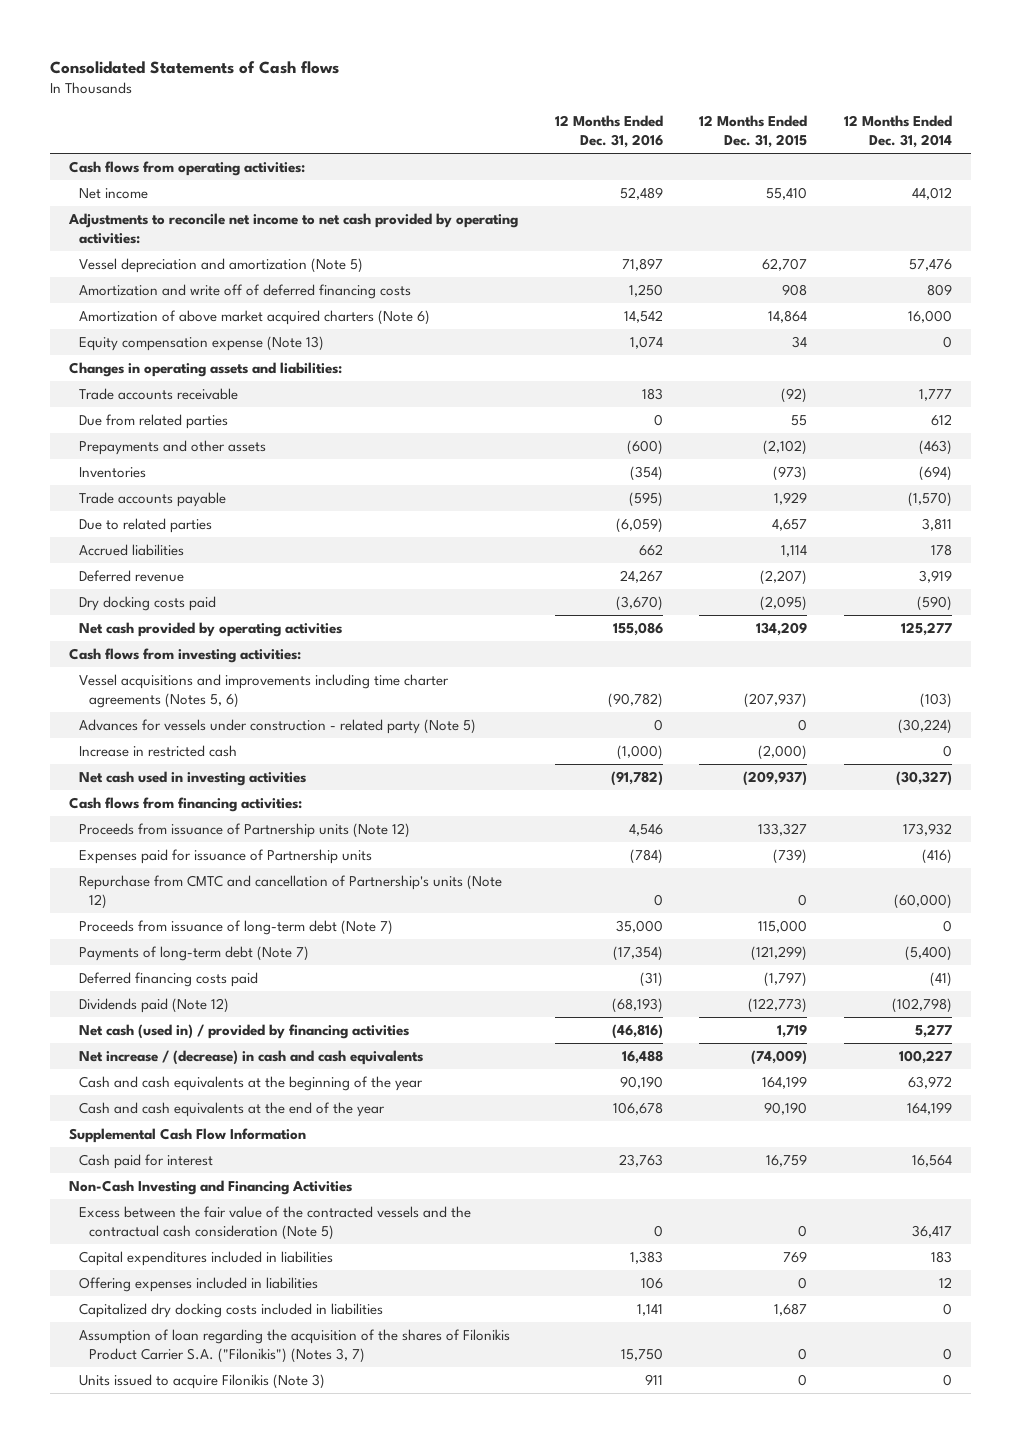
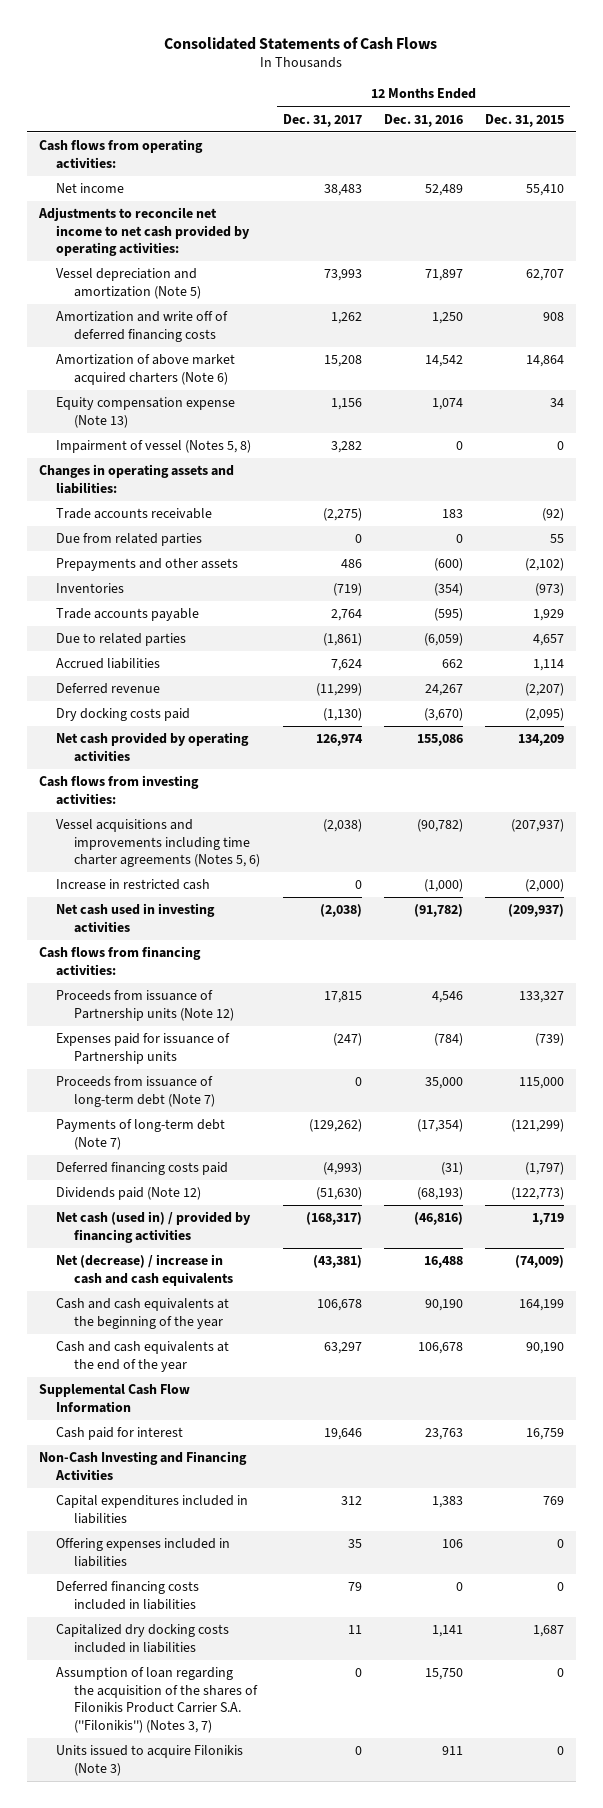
- Consolidated Statements of Cash flows
+ Consolidated Statements of Cash Flows
- | 12 Months Ended Dec. 31, 2016 | 12 Months Ended Dec. 31, 2015 | 12 Months Ended Dec. 31, 2014
+ | 12 Months Ended Dec. 31, 2017 | 12 Months Ended Dec. 31, 2016 | 12 Months Ended Dec. 31, 2015
+ Impairment of vessel (Notes 5, 8) | 3,282 | 0 | 0
- Advances for vessels under construction - related party (Note 5) | 0 | 0 | (30,224)
- Repurchase from CMTC and cancellation of Partnership's units (Note 12) | 0 | 0 | (60,000)
- Net increase / (decrease) in cash and cash equivalents | 16,488 | (74,009) | 100,227
+ Net (decrease) / increase in cash and cash equivalents | (43,381) | 16,488 | (74,009)
- Excess between the fair value of the contracted vessels and the contractual cash consideration (Note 5) | 0 | 0 | 36,417
+ Deferred financing costs included in liabilities | 79 | 0 | 0
- Assumption of loan regarding the acquisition of the shares of Filonikis Product Carrier S.A. ("Filonikis") (Notes 3, 7) | 15,750 | 0 | 0
+ Assumption of loan regarding the acquisition of the shares of Filonikis Product Carrier S.A. (''Filonikis'') (Notes 3, 7) | 0 | 15,750 | 0

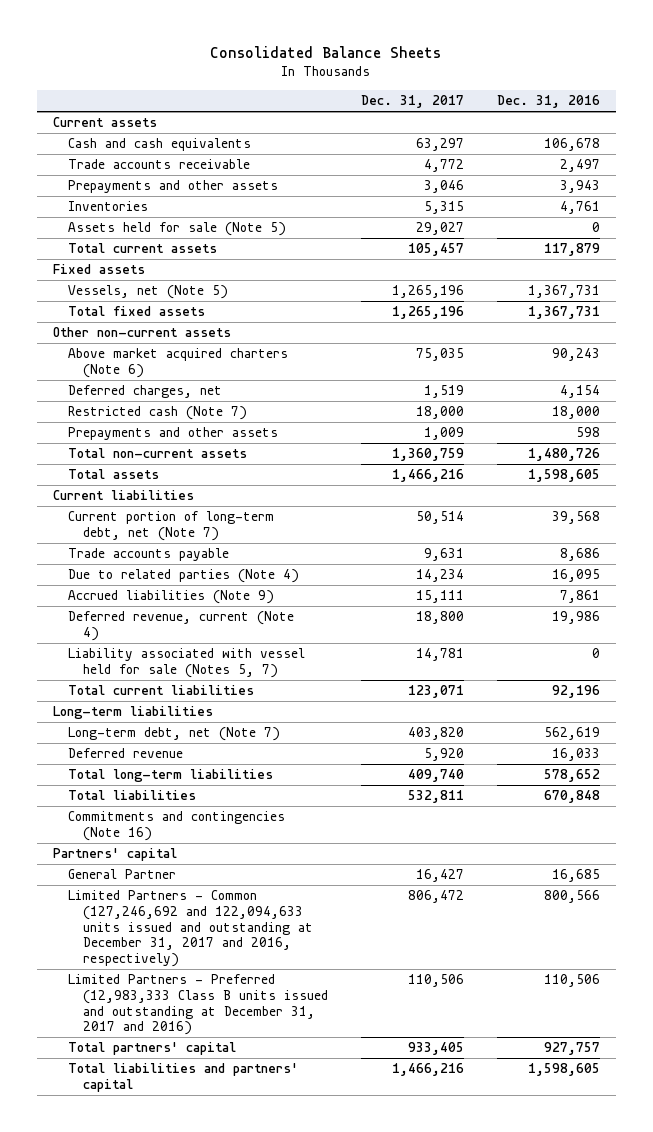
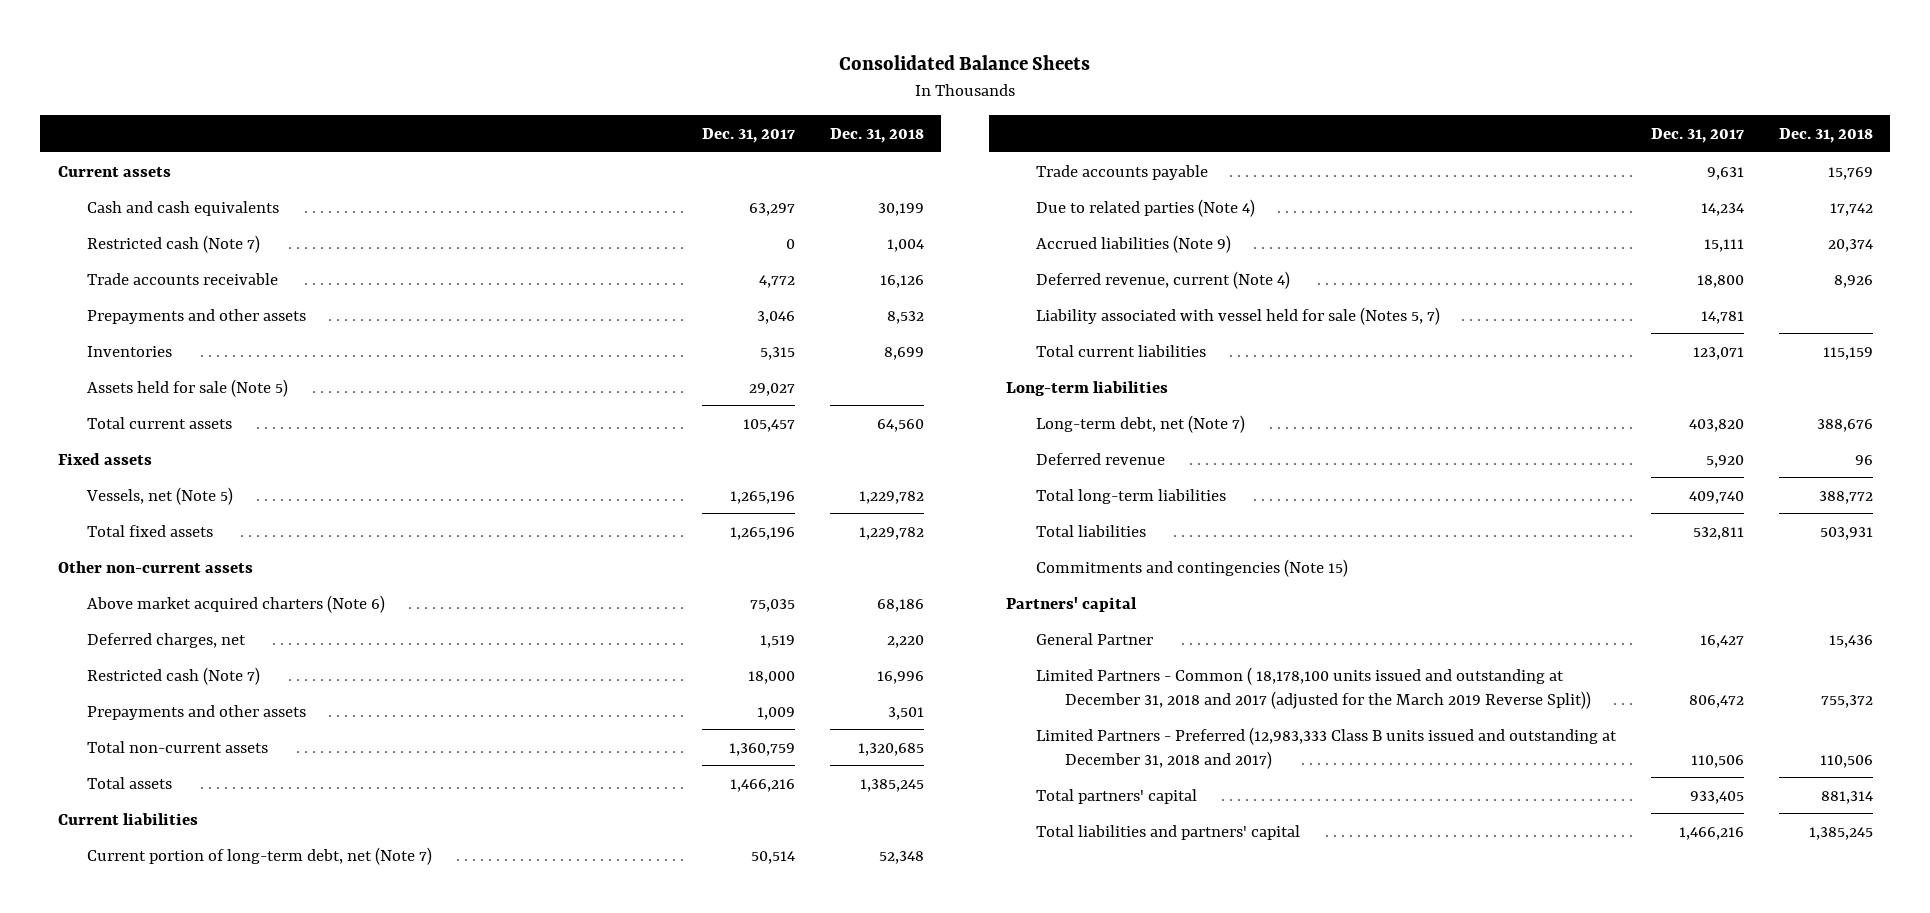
- | Dec. 31, 2017 | Dec. 31, 2016
+ | Dec. 31, 2017 | Dec. 31, 2018
+ Restricted cash (Note 7) | 0 | 1,004
- Commitments and contingencies (Note 16)
+ Commitments and contingencies (Note 15)
- Limited Partners - Common (127,246,692 and 122,094,633 units issued and outstanding at December 31, 2017 and 2016, respectively) | 806,472 | 800,566
- Limited Partners - Preferred (12,983,333 Class B units issued and outstanding at December 31, 2017 and 2016) | 110,506 | 110,506
+ Limited Partners - Common ( 18,178,100 units issued and outstanding at December 31, 2018 and 2017 (adjusted for the March 2019 Reverse Split)) | 806,472 | 755,372
+ Limited Partners - Preferred (12,983,333 Class B units issued and outstanding at December 31, 2018 and 2017) | 110,506 | 110,506

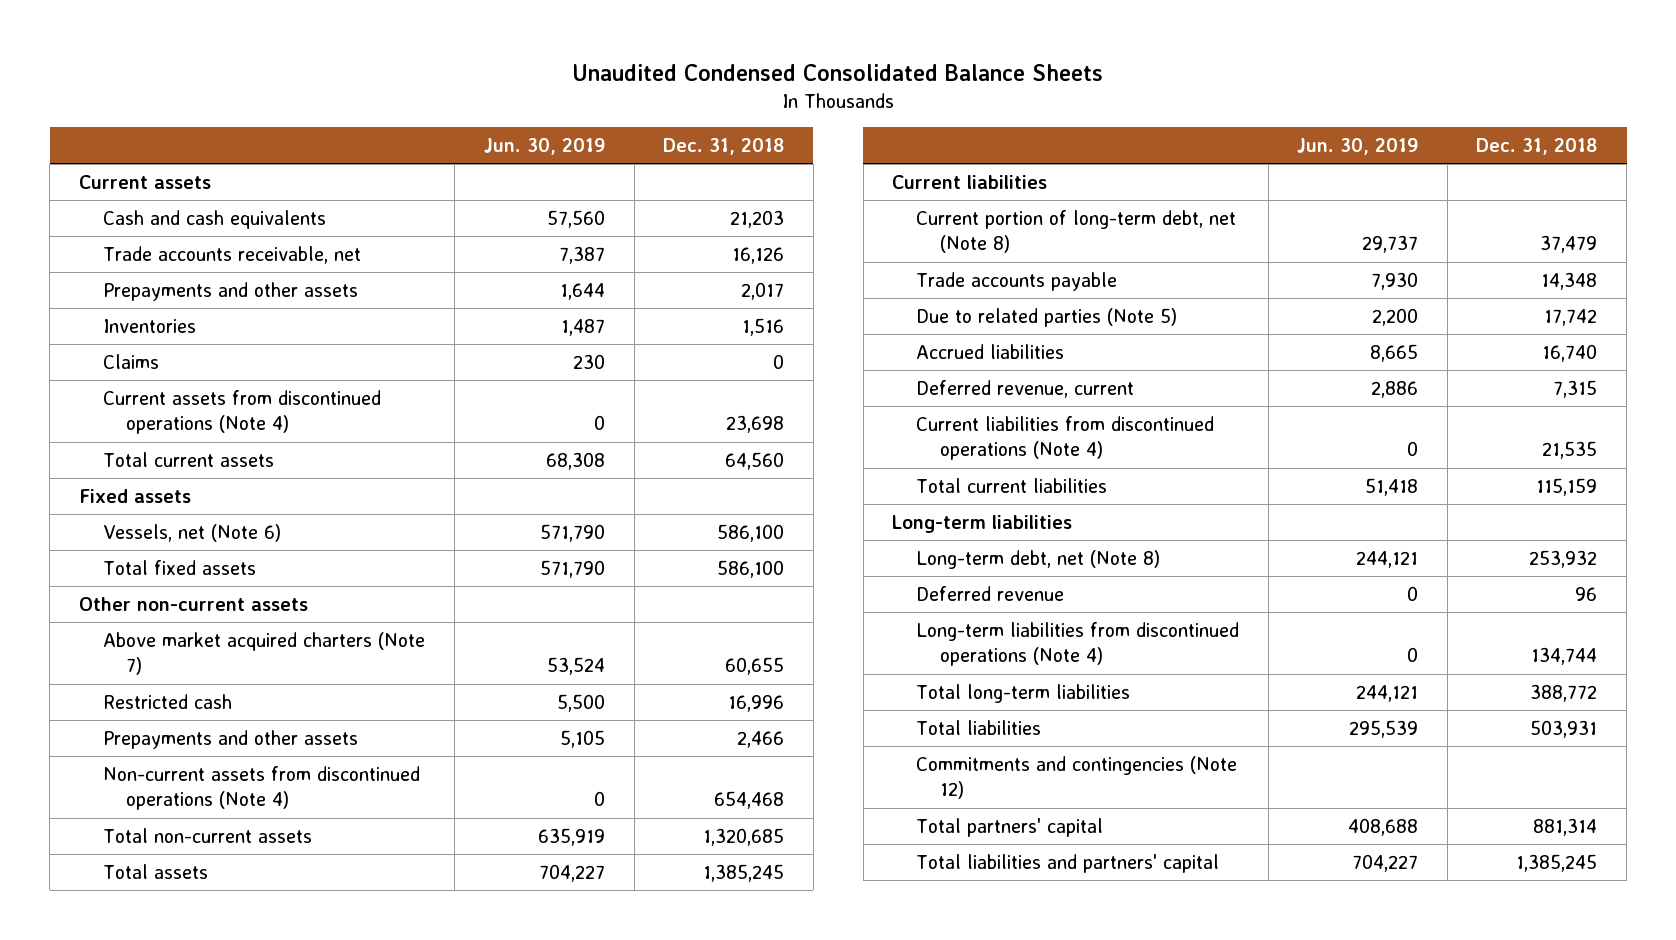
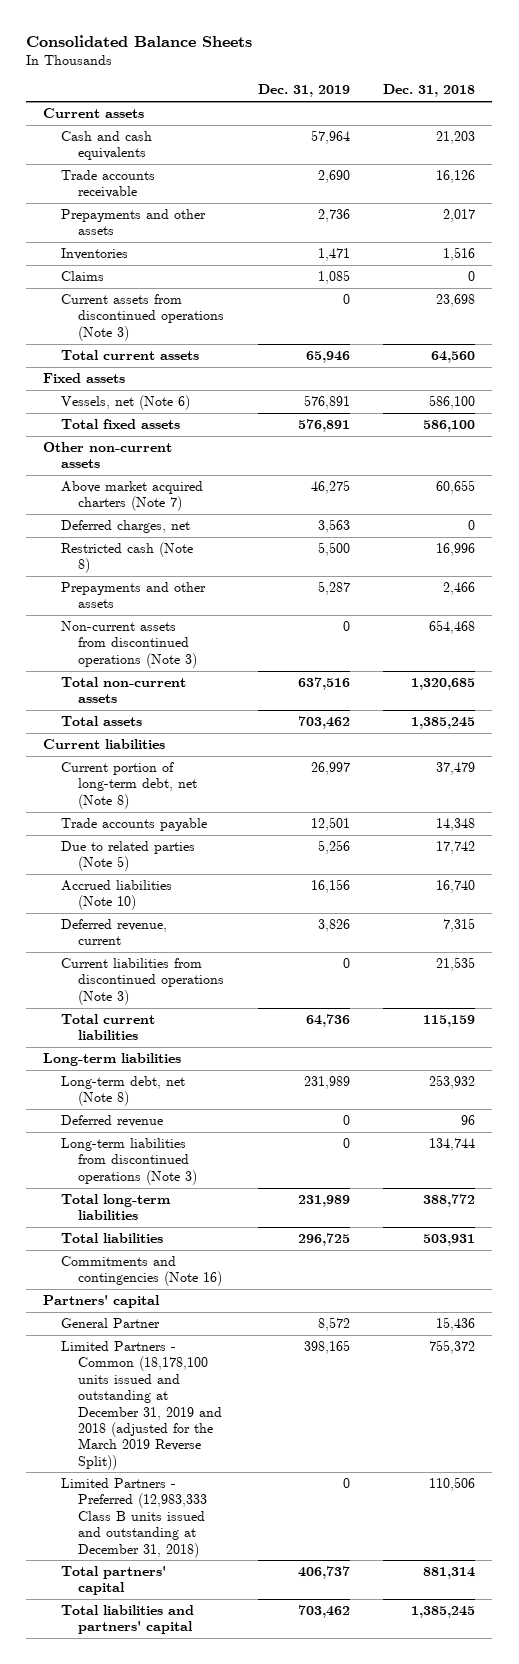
- Unaudited Condensed Consolidated Balance Sheets
+ Consolidated Balance Sheets
- | Jun. 30, 2019 | Dec. 31, 2018
+ | Dec. 31, 2019 | Dec. 31, 2018
- Trade accounts receivable, net | 7,387 | 16,126
+ Trade accounts receivable | 2,690 | 16,126
- Current assets from discontinued operations (Note 4) | 0 | 23,698
+ Current assets from discontinued operations (Note 3) | 0 | 23,698
- Restricted cash | 5,500 | 16,996
+ Deferred charges, net | 3,563 | 0
+ Restricted cash (Note 8) | 5,500 | 16,996
- Non-current assets from discontinued operations (Note 4) | 0 | 654,468
+ Non-current assets from discontinued operations (Note 3) | 0 | 654,468
- Accrued liabilities | 8,665 | 16,740
+ Accrued liabilities (Note 10) | 16,156 | 16,740
- Current liabilities from discontinued operations (Note 4) | 0 | 21,535
+ Current liabilities from discontinued operations (Note 3) | 0 | 21,535
- Long-term liabilities from discontinued operations (Note 4) | 0 | 134,744
+ Long-term liabilities from discontinued operations (Note 3) | 0 | 134,744
- Commitments and contingencies (Note 12)
+ Commitments and contingencies (Note 16)
+ Partners' capital
+ General Partner | 8,572 | 15,436
+ Limited Partners - Common (18,178,100 units issued and outstanding at December 31, 2019 and 2018 (adjusted for the March 2019 Reverse Split)) | 398,165 | 755,372
+ Limited Partners - Preferred (12,983,333 Class B units issued and outstanding at December 31, 2018) | 0 | 110,506

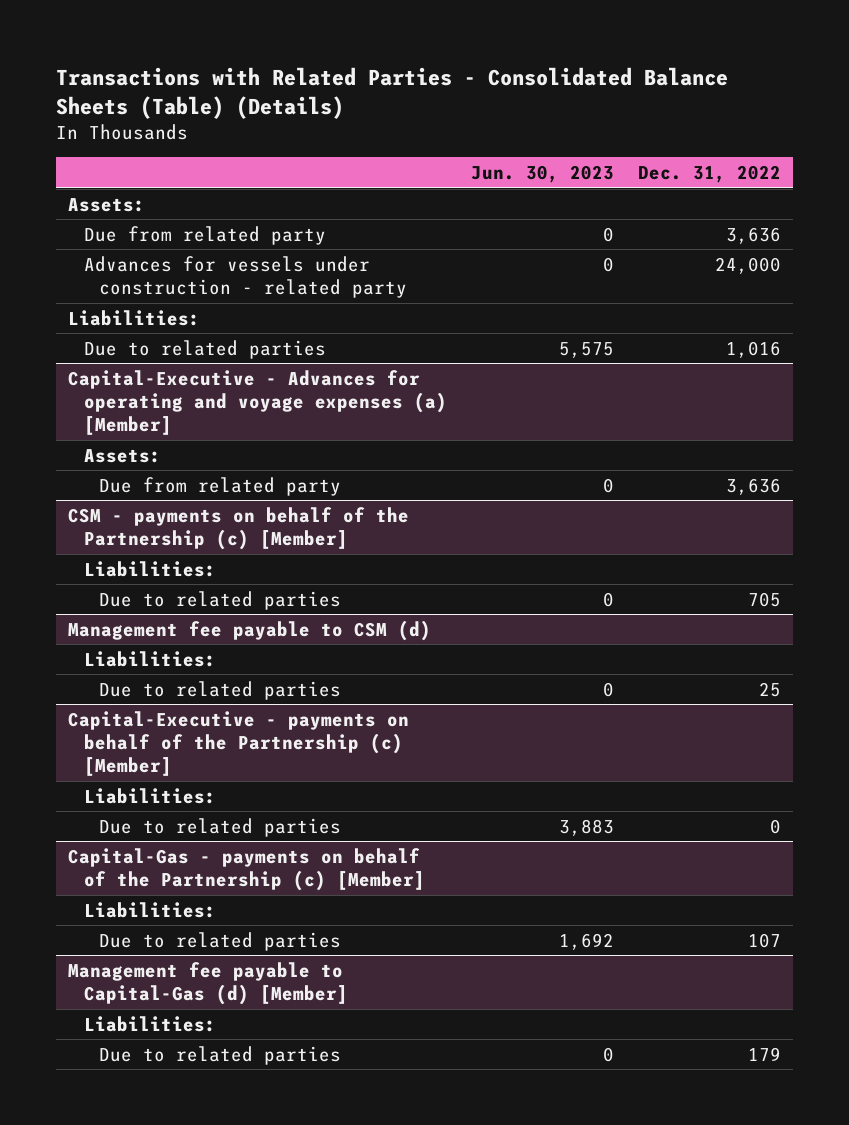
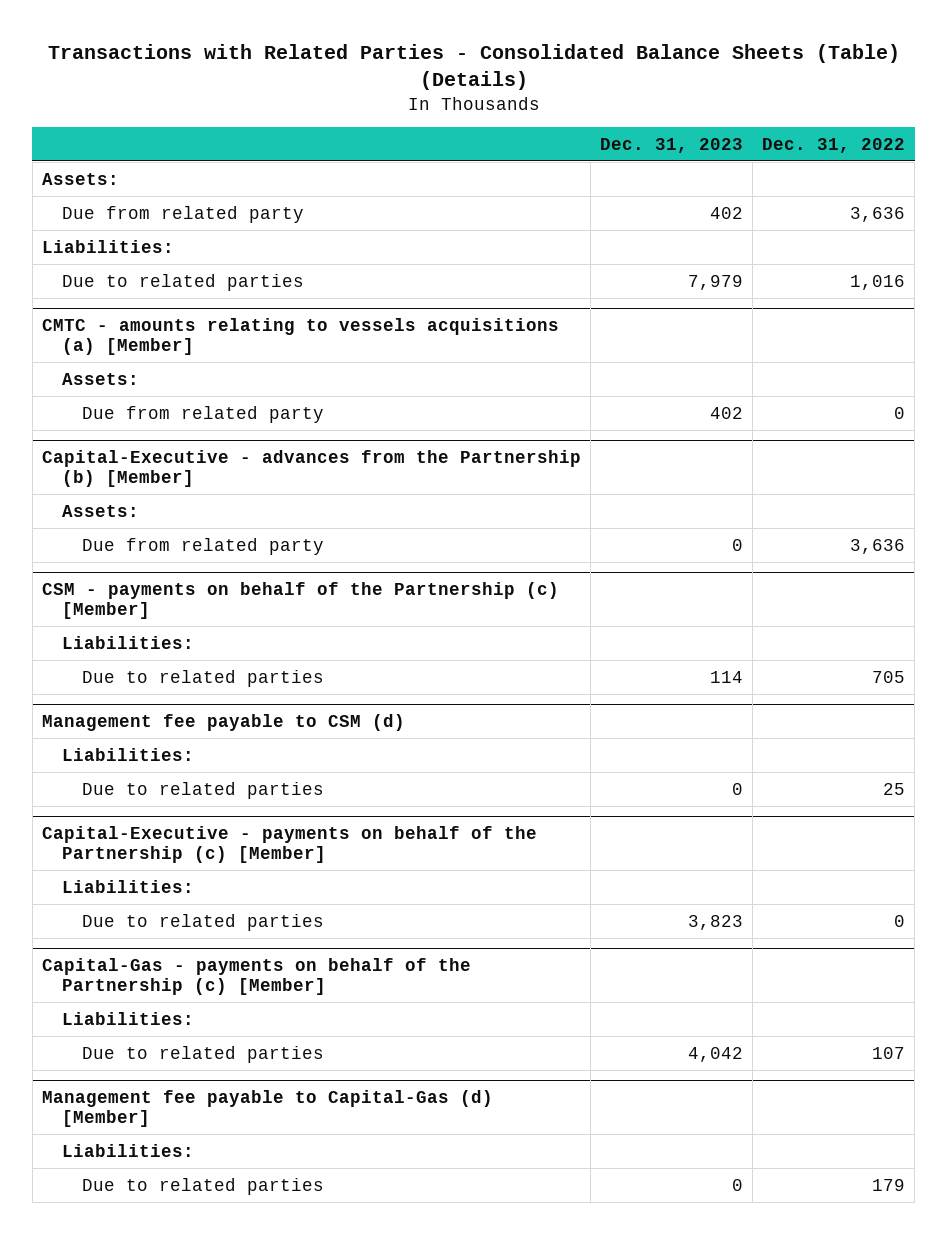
- | Jun. 30, 2023 | Dec. 31, 2022
+ | Dec. 31, 2023 | Dec. 31, 2022
- Advances for vessels under construction - related party | 0 | 24,000
- Capital-Executive - Advances for operating and voyage expenses (a) [Member]
+ CMTC - amounts relating to vessels acquisitions (a) [Member]
+ Due from related party | 402 | 0
+ Capital-Executive - advances from the Partnership (b) [Member]
+ Assets:

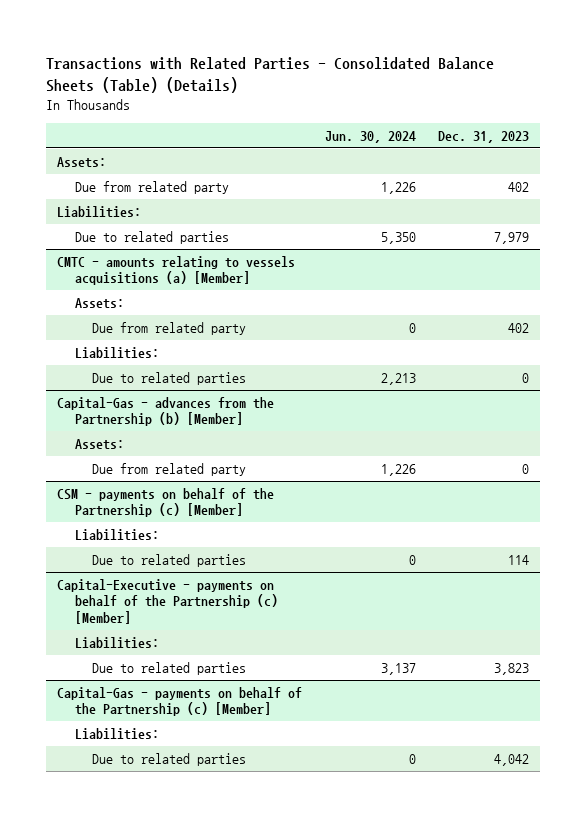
- | Dec. 31, 2023 | Dec. 31, 2022
+ | Jun. 30, 2024 | Dec. 31, 2023
- Capital-Executive - advances from the Partnership (b) [Member]
@ CMTC - amounts relating to vessels acquisitions (a) [Member]
+ Liabilities:
+ Due to related parties | 2,213 | 0
+ Capital-Gas - advances from the Partnership (b) [Member]
- Management fee payable to CSM (d)
- Liabilities:
- Due to related parties | 0 | 25
- Management fee payable to Capital-Gas (d) [Member]
- Liabilities:
- Due to related parties | 0 | 179

